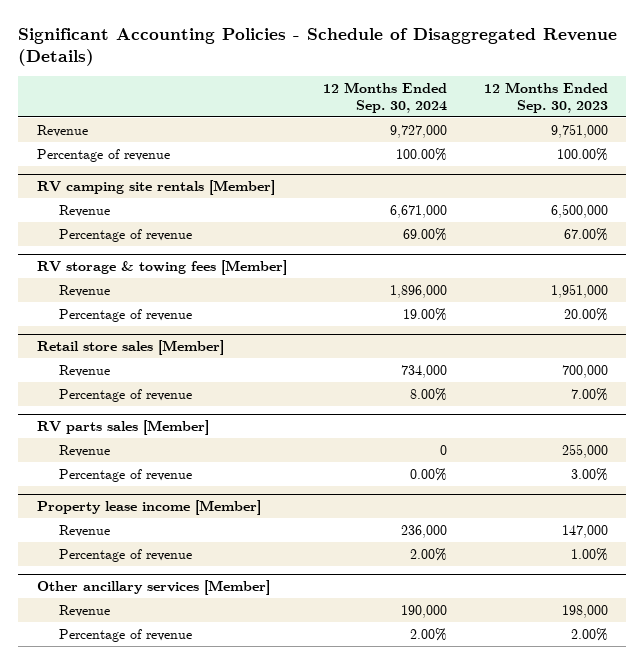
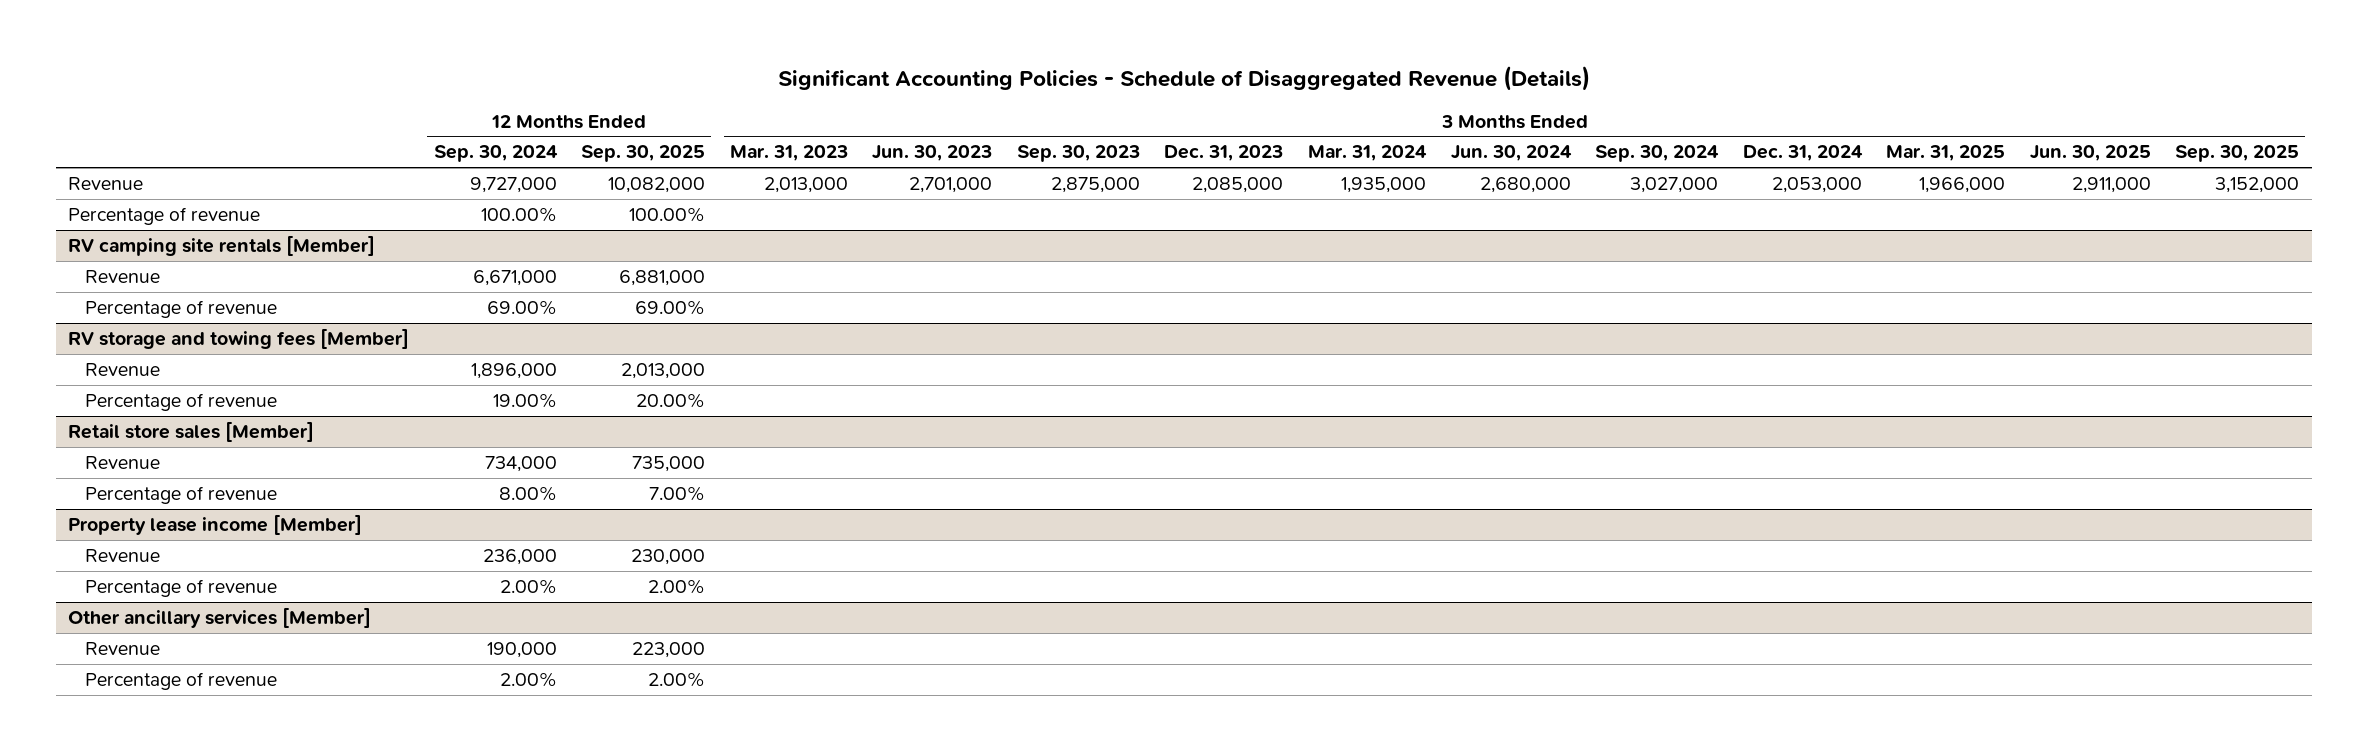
- | 12 Months Ended Sep. 30, 2024 | 12 Months Ended Sep. 30, 2023
+ | 12 Months Ended Sep. 30, 2024 | 12 Months Ended Sep. 30, 2025 | 3 Months Ended Mar. 31, 2023 | 3 Months Ended Jun. 30, 2023 | 3 Months Ended Sep. 30, 2023 | 3 Months Ended Dec. 31, 2023 | 3 Months Ended Mar. 31, 2024 | 3 Months Ended Jun. 30, 2024 | 3 Months Ended Sep. 30, 2024 | 3 Months Ended Dec. 31, 2024 | 3 Months Ended Mar. 31, 2025 | 3 Months Ended Jun. 30, 2025 | 3 Months Ended Sep. 30, 2025
- RV storage & towing fees [Member]
+ RV storage and towing fees [Member]
- RV parts sales [Member]
- Revenue | 0 | 255,000
- Percentage of revenue | 0.00% | 3.00%

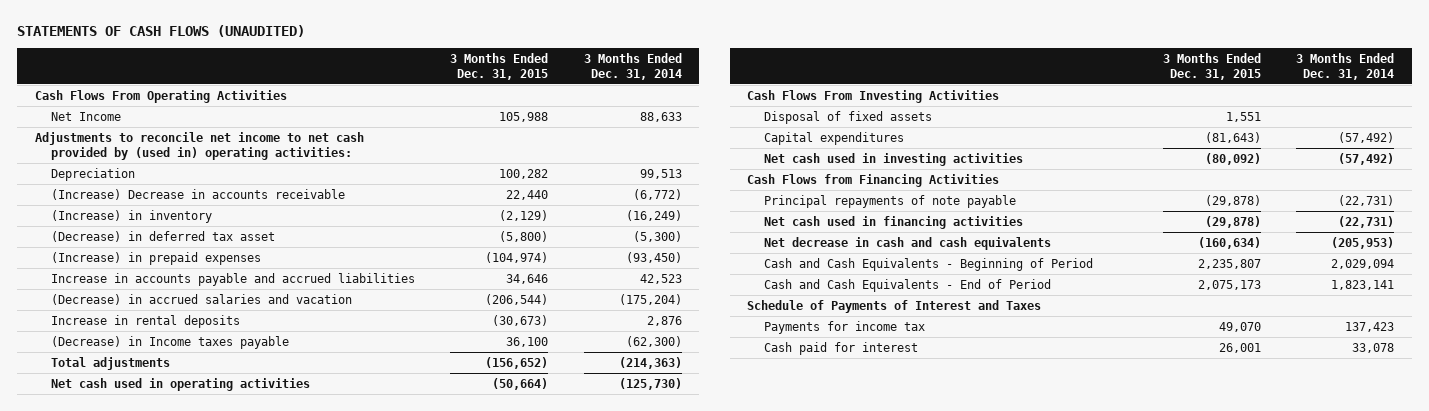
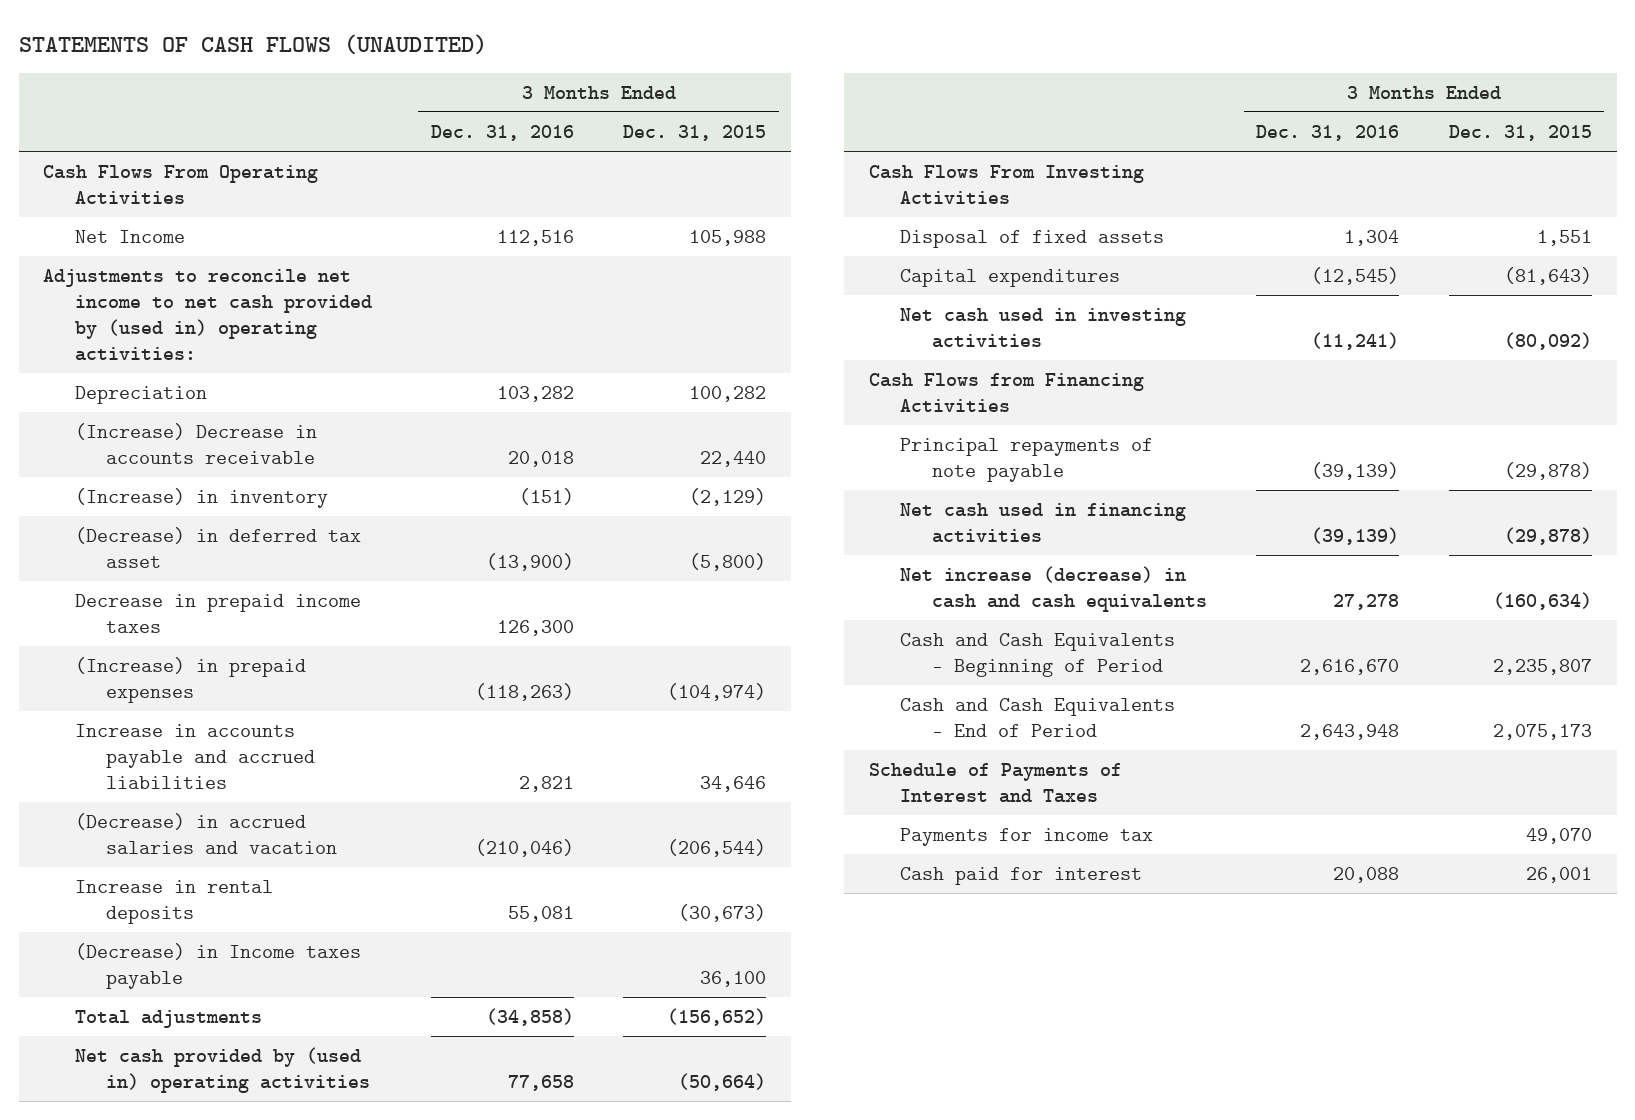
- | 3 Months Ended Dec. 31, 2015 | 3 Months Ended Dec. 31, 2014
+ | 3 Months Ended Dec. 31, 2016 | 3 Months Ended Dec. 31, 2015
+ Decrease in prepaid income taxes | 126,300 |
- Net cash used in operating activities | (50,664) | (125,730)
+ Net cash provided by (used in) operating activities | 77,658 | (50,664)
- Net decrease in cash and cash equivalents | (160,634) | (205,953)
+ Net increase (decrease) in cash and cash equivalents | 27,278 | (160,634)

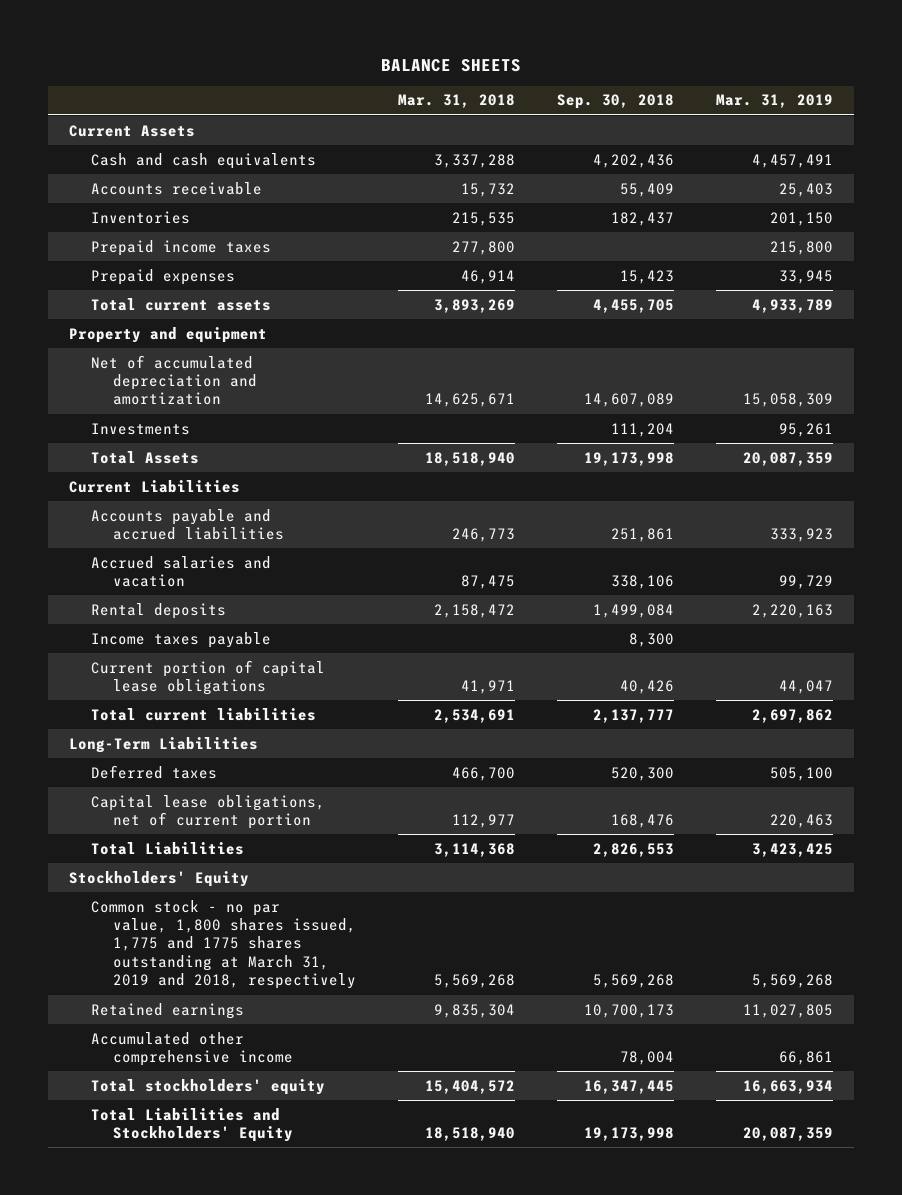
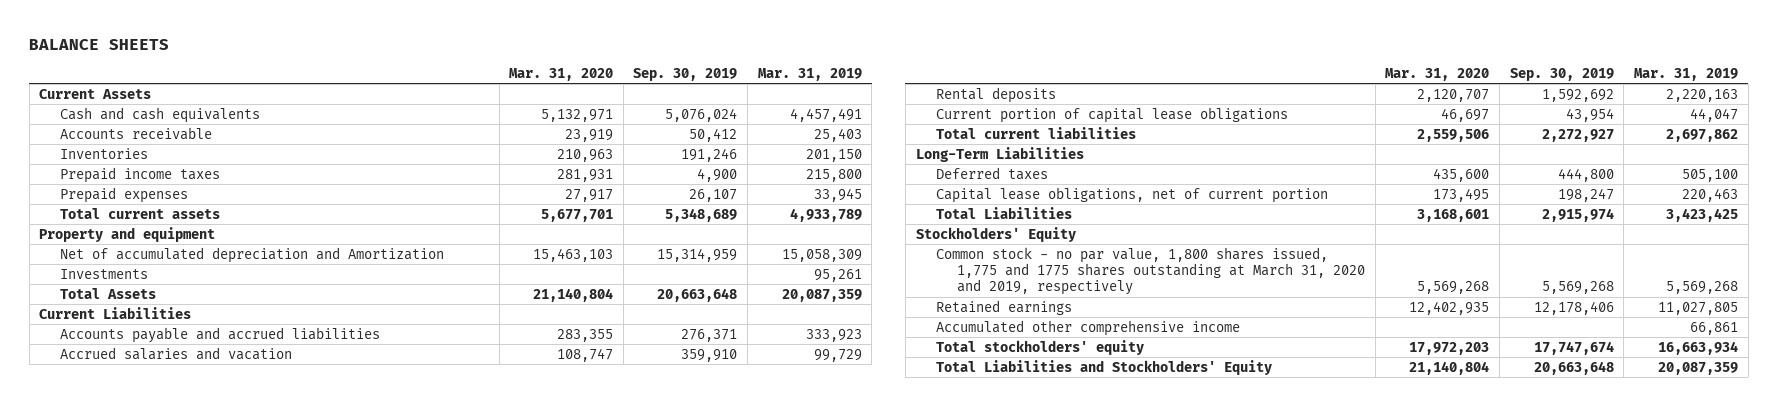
- | Mar. 31, 2018 | Sep. 30, 2018 | Mar. 31, 2019
+ | Mar. 31, 2020 | Sep. 30, 2019 | Mar. 31, 2019
- Net of accumulated depreciation and amortization | 14,625,671 | 14,607,089 | 15,058,309
+ Net of accumulated depreciation and Amortization | 15,463,103 | 15,314,959 | 15,058,309
- Income taxes payable | | 8,300 |
- Common stock - no par value, 1,800 shares issued, 1,775 and 1775 shares outstanding at March 31, 2019 and 2018, respectively | 5,569,268 | 5,569,268 | 5,569,268
+ Common stock - no par value, 1,800 shares issued, 1,775 and 1775 shares outstanding at March 31, 2020 and 2019, respectively | 5,569,268 | 5,569,268 | 5,569,268

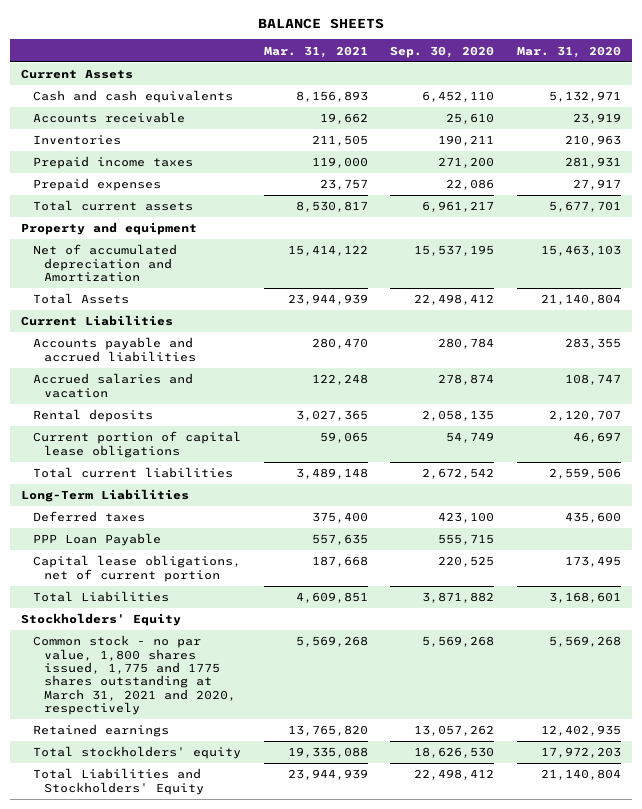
- | Mar. 31, 2020 | Sep. 30, 2019 | Mar. 31, 2019
+ | Mar. 31, 2021 | Sep. 30, 2020 | Mar. 31, 2020
- Investments | | | 95,261
+ PPP Loan Payable | 557,635 | 555,715 |
- Common stock - no par value, 1,800 shares issued, 1,775 and 1775 shares outstanding at March 31, 2020 and 2019, respectively | 5,569,268 | 5,569,268 | 5,569,268
+ Common stock - no par value, 1,800 shares issued, 1,775 and 1775 shares outstanding at March 31, 2021 and 2020, respectively | 5,569,268 | 5,569,268 | 5,569,268
- Accumulated other comprehensive income | | | 66,861

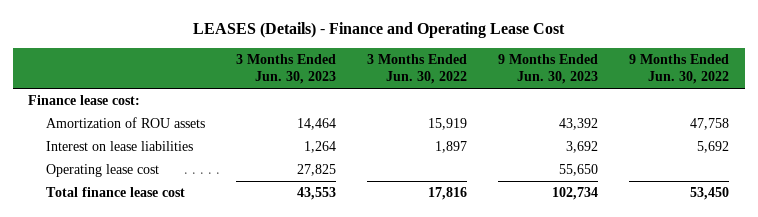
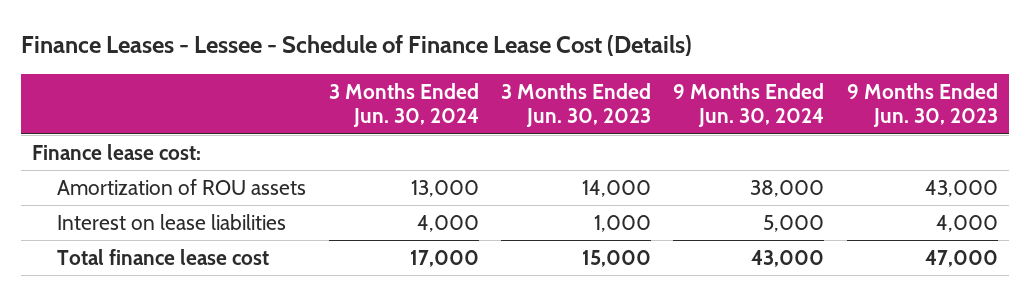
- LEASES (Details) - Finance and Operating Lease Cost
+ Finance Leases - Lessee - Schedule of Finance Lease Cost (Details)
- | 3 Months Ended Jun. 30, 2023 | 3 Months Ended Jun. 30, 2022 | 9 Months Ended Jun. 30, 2023 | 9 Months Ended Jun. 30, 2022
+ | 3 Months Ended Jun. 30, 2024 | 3 Months Ended Jun. 30, 2023 | 9 Months Ended Jun. 30, 2024 | 9 Months Ended Jun. 30, 2023
- Amortization of ROU assets | 14,464 | 15,919 | 43,392 | 47,758
- Interest on lease liabilities | 1,264 | 1,897 | 3,692 | 5,692
- Operating lease cost | 27,825 | | 55,650 |
- Total finance lease cost | 43,553 | 17,816 | 102,734 | 53,450
+ Amortization of ROU assets | 13,000 | 14,000 | 38,000 | 43,000
+ Interest on lease liabilities | 4,000 | 1,000 | 5,000 | 4,000
+ Total finance lease cost | 17,000 | 15,000 | 43,000 | 47,000

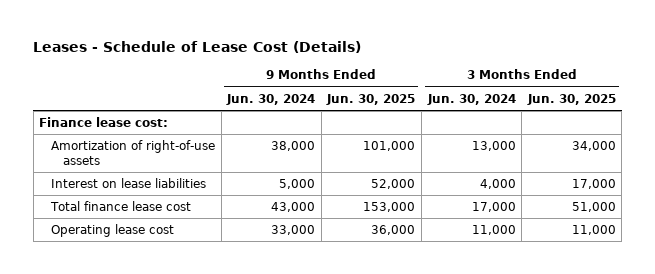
- Finance Leases - Lessee - Schedule of Finance Lease Cost (Details)
+ Leases - Schedule of Lease Cost (Details)
- | 3 Months Ended Jun. 30, 2024 | 3 Months Ended Jun. 30, 2023 | 9 Months Ended Jun. 30, 2024 | 9 Months Ended Jun. 30, 2023
+ | 9 Months Ended Jun. 30, 2024 | 9 Months Ended Jun. 30, 2025 | 3 Months Ended Jun. 30, 2024 | 3 Months Ended Jun. 30, 2025
- Amortization of ROU assets | 13,000 | 14,000 | 38,000 | 43,000
+ Amortization of right-of-use assets | 38,000 | 101,000 | 13,000 | 34,000
+ Operating lease cost | 33,000 | 36,000 | 11,000 | 11,000

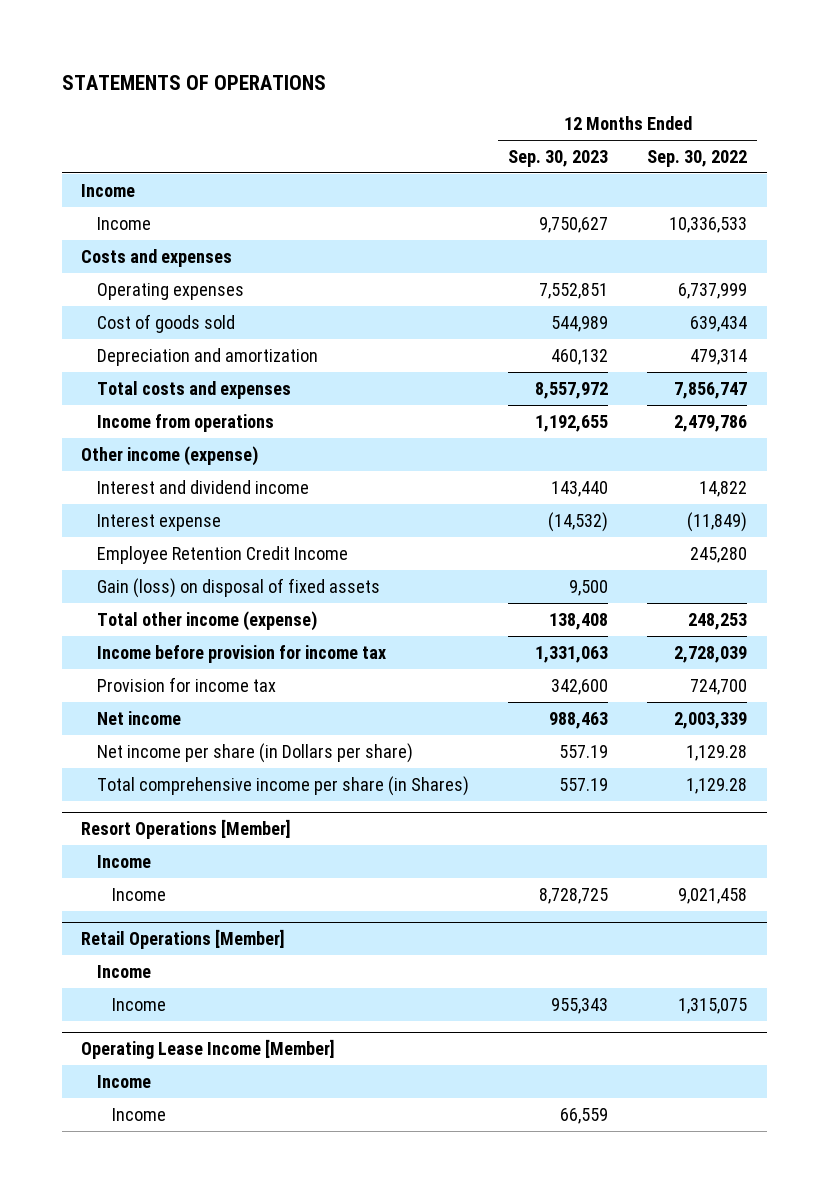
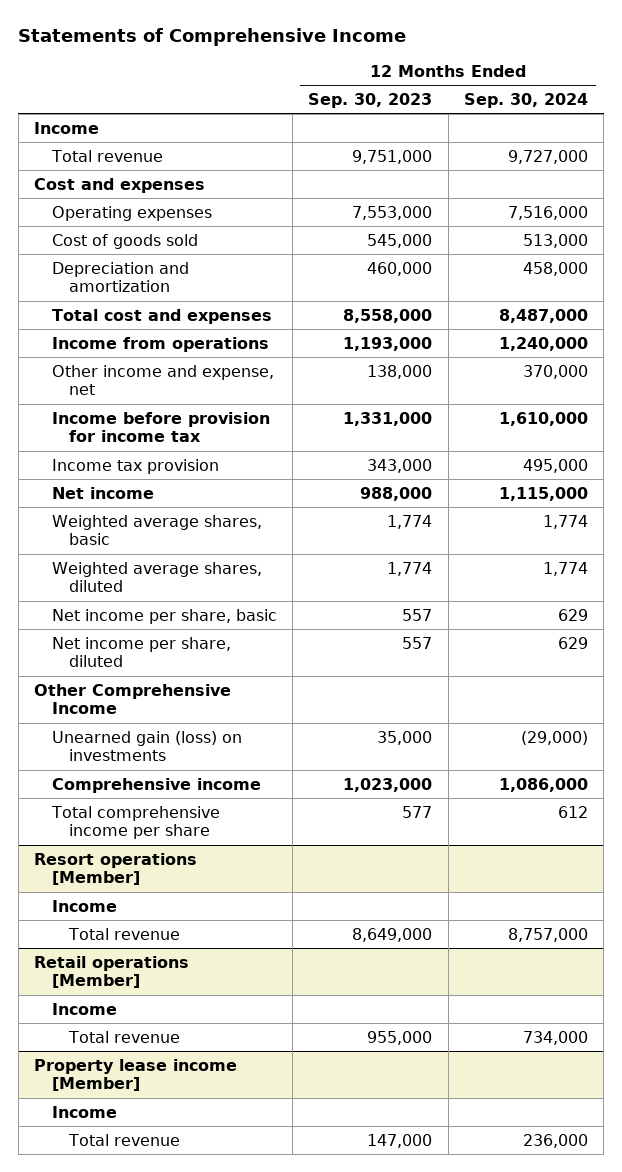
- STATEMENTS OF OPERATIONS
+ Statements of Comprehensive Income
- | 12 Months Ended Sep. 30, 2023 | 12 Months Ended Sep. 30, 2022
+ | 12 Months Ended Sep. 30, 2023 | 12 Months Ended Sep. 30, 2024
- Income | 9,750,627 | 10,336,533
- Costs and expenses
- Operating expenses | 7,552,851 | 6,737,999
- Cost of goods sold | 544,989 | 639,434
- Depreciation and amortization | 460,132 | 479,314
- Total costs and expenses | 8,557,972 | 7,856,747
- Income from operations | 1,192,655 | 2,479,786
- Other income (expense)
- Interest and dividend income | 143,440 | 14,822
- Interest expense | (14,532) | (11,849)
- Employee Retention Credit Income | | 245,280
- Gain (loss) on disposal of fixed assets | 9,500 |
- Total other income (expense) | 138,408 | 248,253
- Income before provision for income tax | 1,331,063 | 2,728,039
- Provision for income tax | 342,600 | 724,700
- Net income | 988,463 | 2,003,339
- Net income per share (in Dollars per share) | 557.19 | 1,129.28
- Total comprehensive income per share (in Shares) | 557.19 | 1,129.28
- Resort Operations [Member]
+ Total revenue | 9,751,000 | 9,727,000
+ Cost and expenses
+ Operating expenses | 7,553,000 | 7,516,000
+ Cost of goods sold | 545,000 | 513,000
+ Depreciation and amortization | 460,000 | 458,000
+ Total cost and expenses | 8,558,000 | 8,487,000
+ Income from operations | 1,193,000 | 1,240,000
+ Other income and expense, net | 138,000 | 370,000
+ Income before provision for income tax | 1,331,000 | 1,610,000
+ Income tax provision | 343,000 | 495,000
+ Net income | 988,000 | 1,115,000
+ Weighted average shares, basic | 1,774 | 1,774
+ Weighted average shares, diluted | 1,774 | 1,774
+ Net income per share, basic | 557 | 629
+ Net income per share, diluted | 557 | 629
+ Other Comprehensive Income
+ Unearned gain (loss) on investments | 35,000 | (29,000)
+ Comprehensive income | 1,023,000 | 1,086,000
+ Total comprehensive income per share | 577 | 612
+ Resort operations [Member]
- Income | 8,728,725 | 9,021,458
- Retail Operations [Member]
+ Total revenue | 8,649,000 | 8,757,000
+ Retail operations [Member]
- Income | 955,343 | 1,315,075
- Operating Lease Income [Member]
+ Total revenue | 955,000 | 734,000
+ Property lease income [Member]
- Income | 66,559 |
+ Total revenue | 147,000 | 236,000

